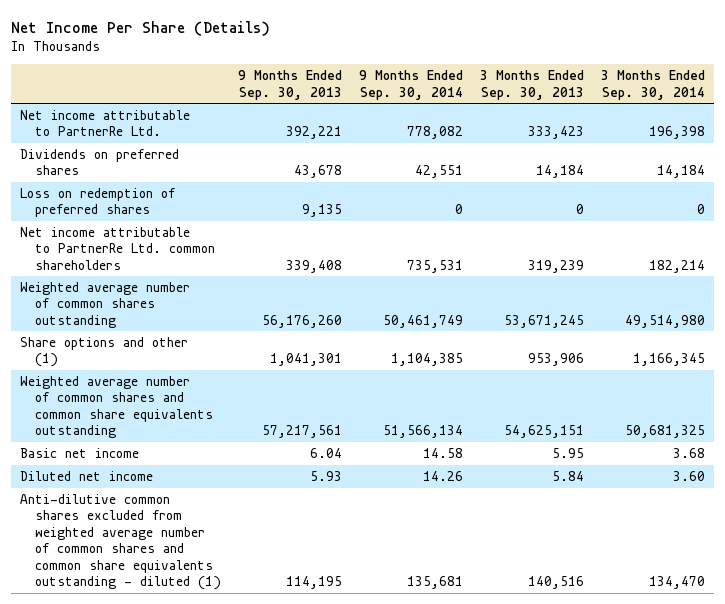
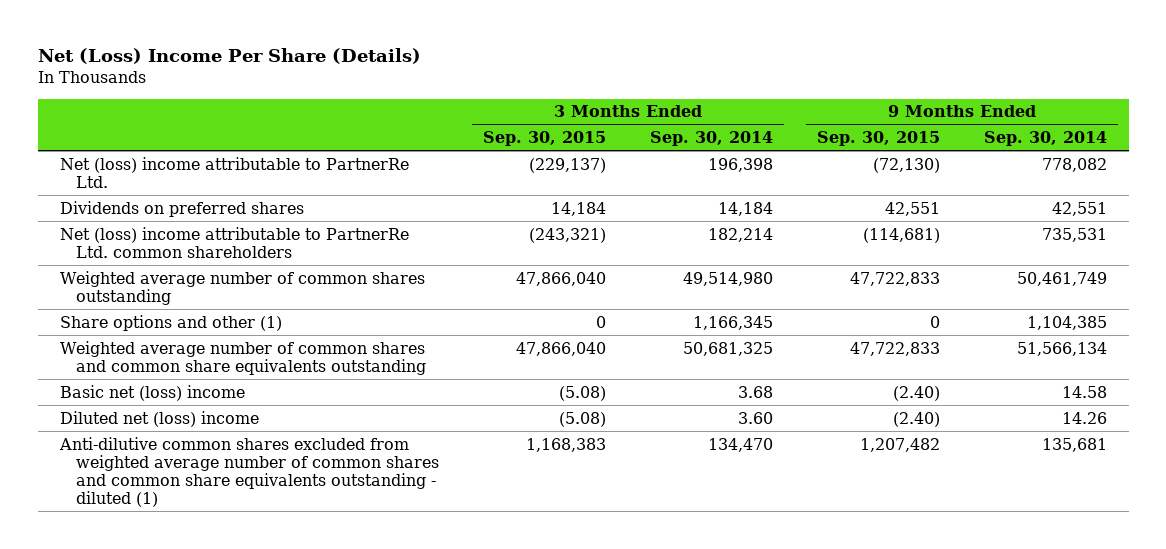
- Net Income Per Share (Details)
+ Net (Loss) Income Per Share (Details)
- | 9 Months Ended Sep. 30, 2013 | 9 Months Ended Sep. 30, 2014 | 3 Months Ended Sep. 30, 2013 | 3 Months Ended Sep. 30, 2014
+ | 3 Months Ended Sep. 30, 2015 | 3 Months Ended Sep. 30, 2014 | 9 Months Ended Sep. 30, 2015 | 9 Months Ended Sep. 30, 2014
- Net income attributable to PartnerRe Ltd. | 392,221 | 778,082 | 333,423 | 196,398
+ Net (loss) income attributable to PartnerRe Ltd. | (229,137) | 196,398 | (72,130) | 778,082
- Loss on redemption of preferred shares | 9,135 | 0 | 0 | 0
- Net income attributable to PartnerRe Ltd. common shareholders | 339,408 | 735,531 | 319,239 | 182,214
+ Net (loss) income attributable to PartnerRe Ltd. common shareholders | (243,321) | 182,214 | (114,681) | 735,531
- Basic net income | 6.04 | 14.58 | 5.95 | 3.68
- Diluted net income | 5.93 | 14.26 | 5.84 | 3.60
+ Basic net (loss) income | (5.08) | 3.68 | (2.40) | 14.58
+ Diluted net (loss) income | (5.08) | 3.60 | (2.40) | 14.26

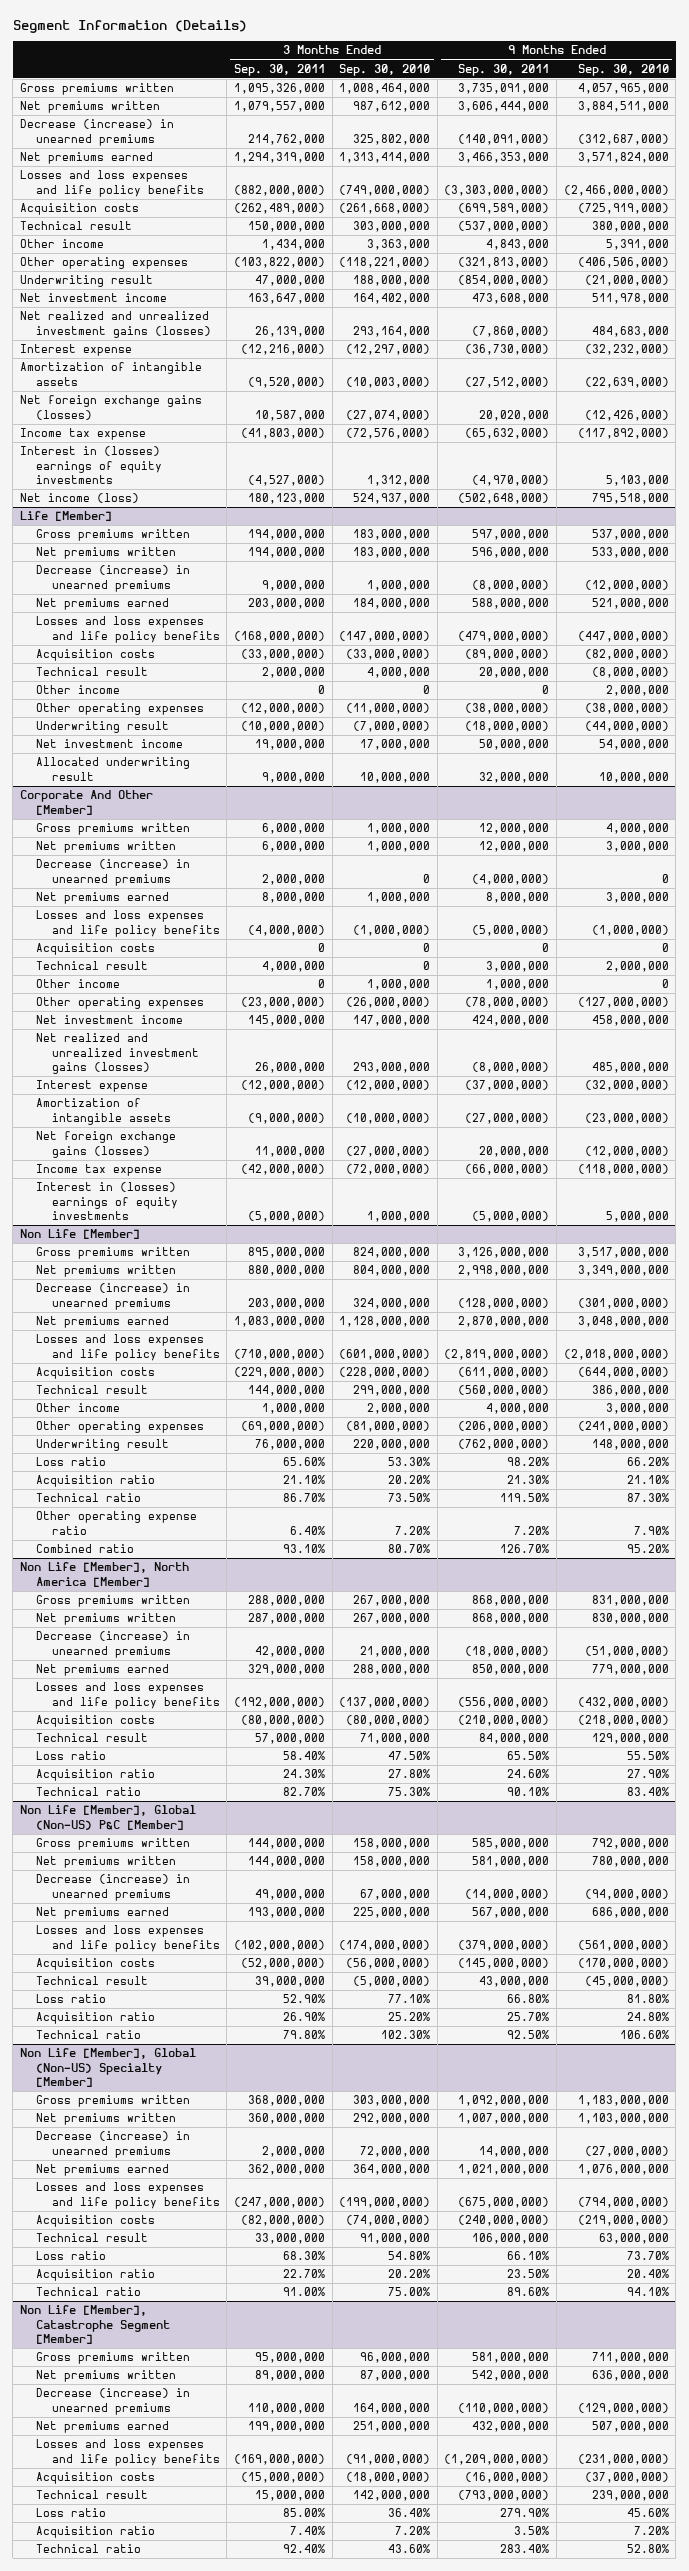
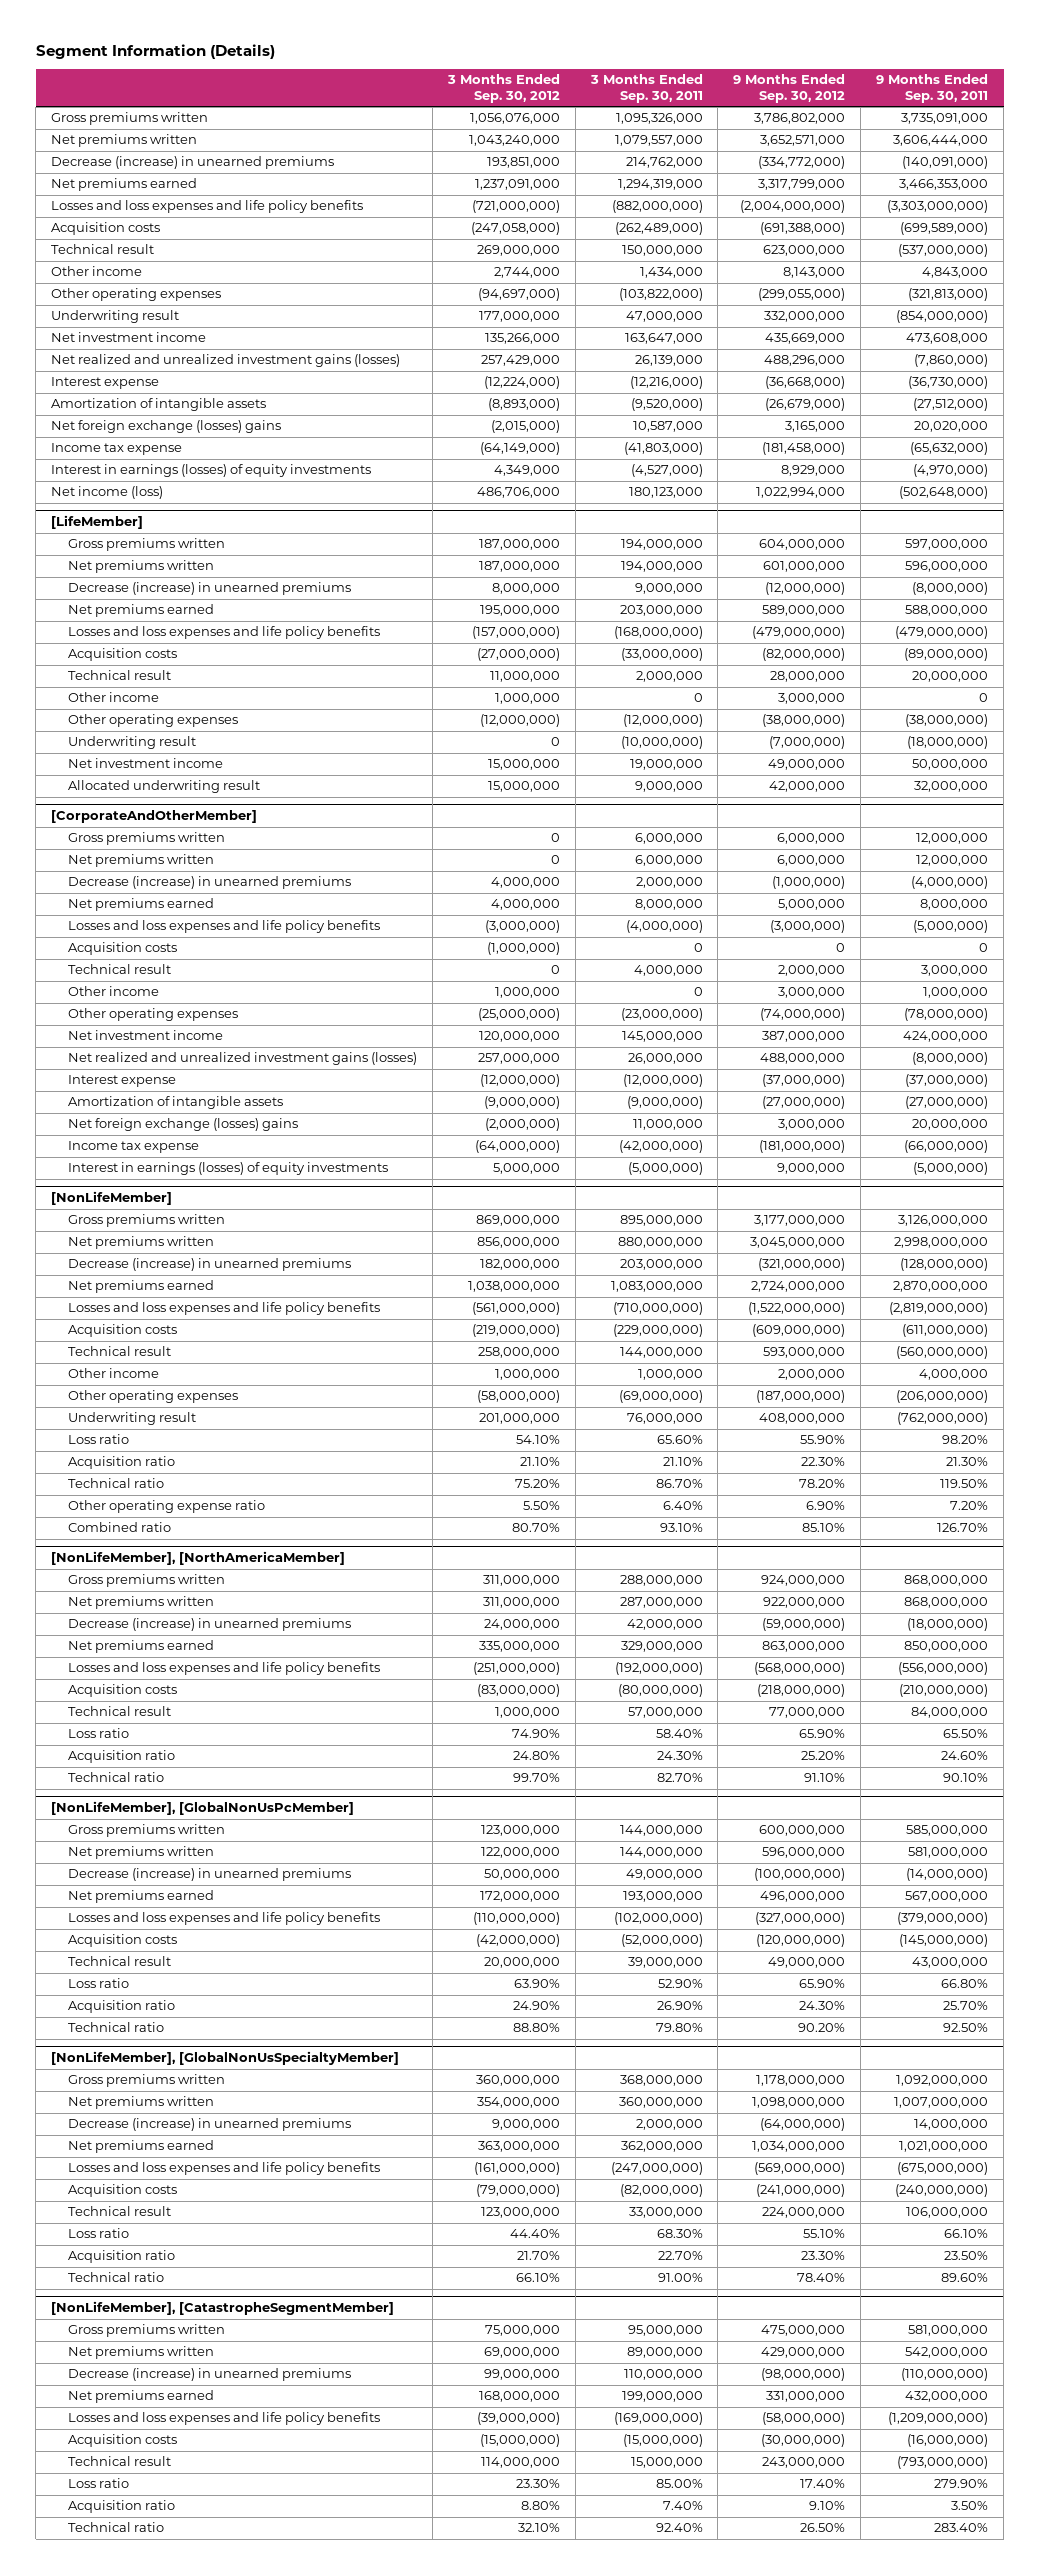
- | 3 Months Ended Sep. 30, 2011 | 3 Months Ended Sep. 30, 2010 | 9 Months Ended Sep. 30, 2011 | 9 Months Ended Sep. 30, 2010
+ | 3 Months Ended Sep. 30, 2012 | 3 Months Ended Sep. 30, 2011 | 9 Months Ended Sep. 30, 2012 | 9 Months Ended Sep. 30, 2011
- Net foreign exchange gains (losses) | 10,587,000 | (27,074,000) | 20,020,000 | (12,426,000)
+ Net foreign exchange (losses) gains | (2,015,000) | 10,587,000 | 3,165,000 | 20,020,000
- Interest in (losses) earnings of equity investments | (4,527,000) | 1,312,000 | (4,970,000) | 5,103,000
+ Interest in earnings (losses) of equity investments | 4,349,000 | (4,527,000) | 8,929,000 | (4,970,000)
- Life [Member]
+ [LifeMember]
- Corporate And Other [Member]
+ [CorporateAndOtherMember]
- Net foreign exchange gains (losses) | 11,000,000 | (27,000,000) | 20,000,000 | (12,000,000)
+ Net foreign exchange (losses) gains | (2,000,000) | 11,000,000 | 3,000,000 | 20,000,000
- Interest in (losses) earnings of equity investments | (5,000,000) | 1,000,000 | (5,000,000) | 5,000,000
- Non Life [Member]
+ Interest in earnings (losses) of equity investments | 5,000,000 | (5,000,000) | 9,000,000 | (5,000,000)
+ [NonLifeMember]
- Non Life [Member], North America [Member]
+ [NonLifeMember], [NorthAmericaMember]
- Non Life [Member], Global (Non-US) P&C [Member]
+ [NonLifeMember], [GlobalNonUsPcMember]
- Non Life [Member], Global (Non-US) Specialty [Member]
+ [NonLifeMember], [GlobalNonUsSpecialtyMember]
- Non Life [Member], Catastrophe Segment [Member]
+ [NonLifeMember], [CatastropheSegmentMember]

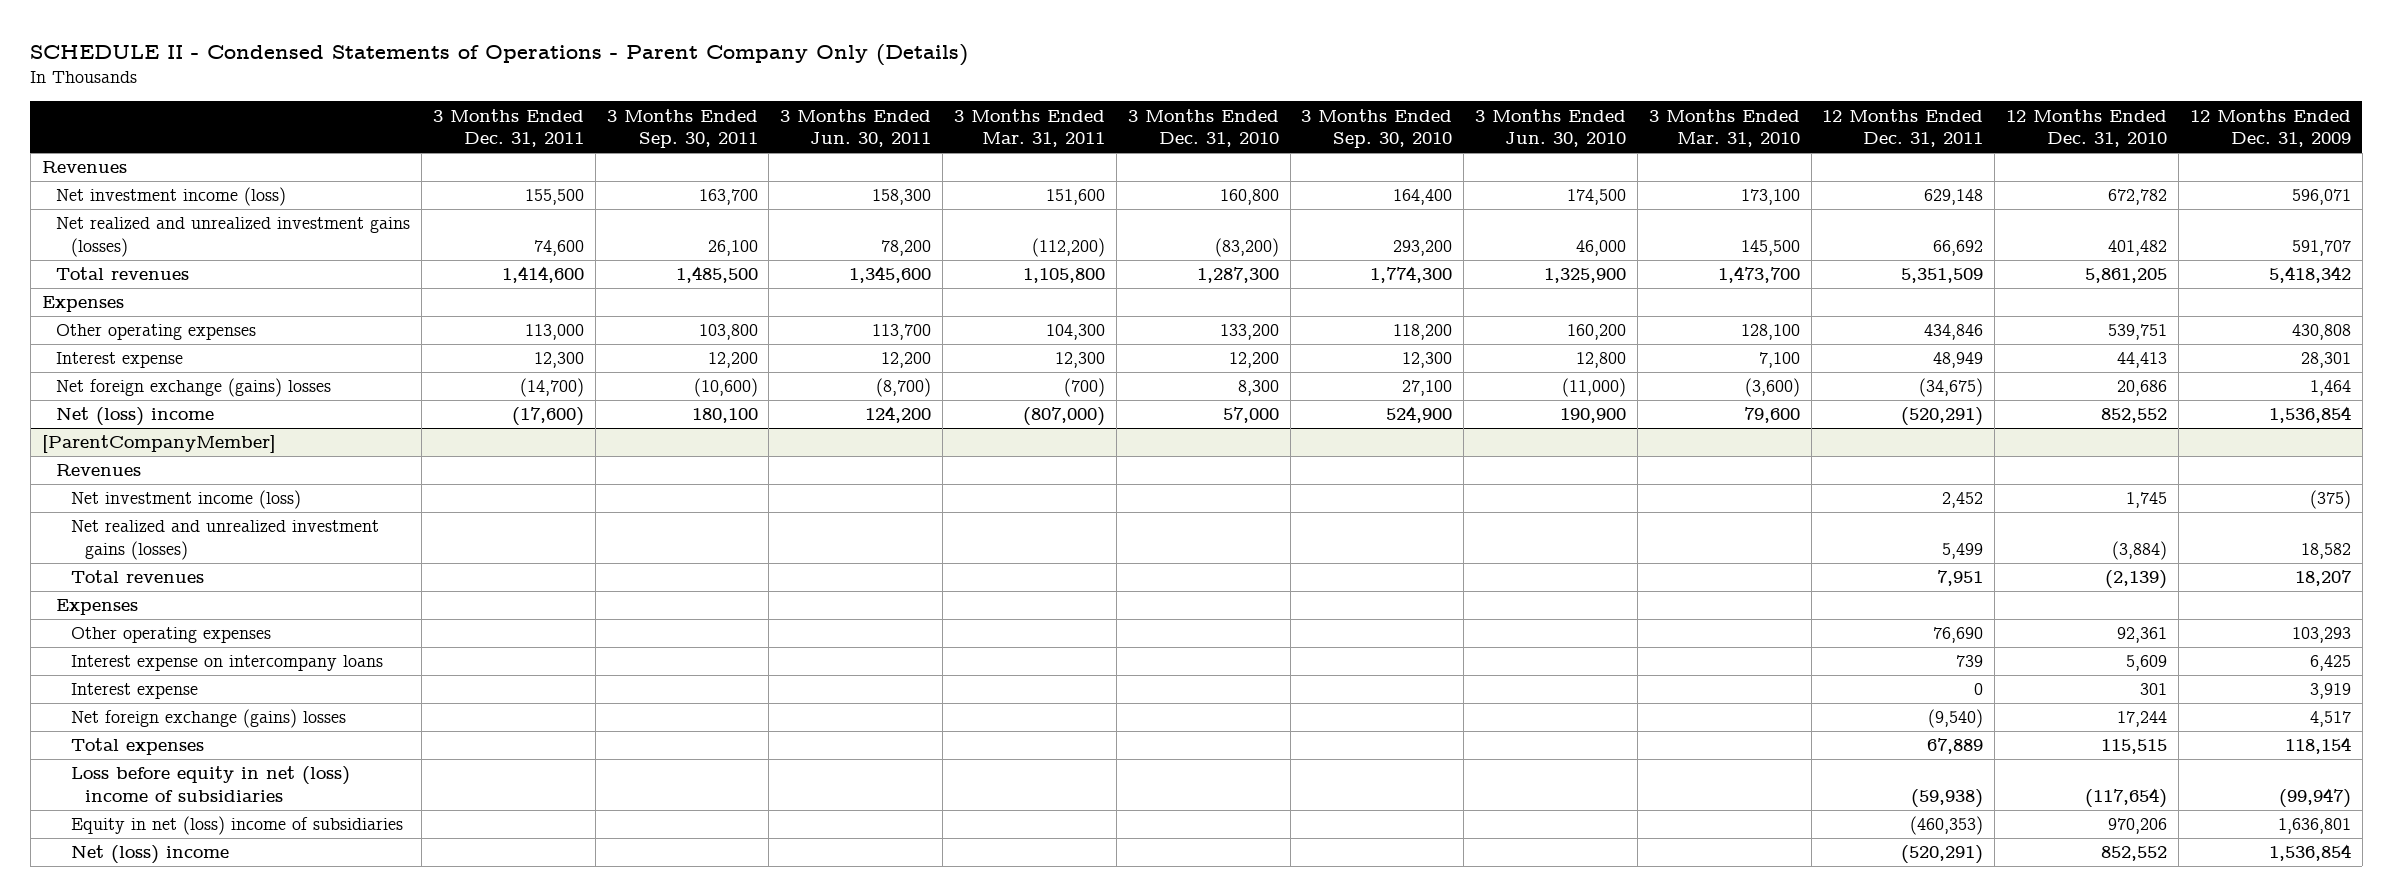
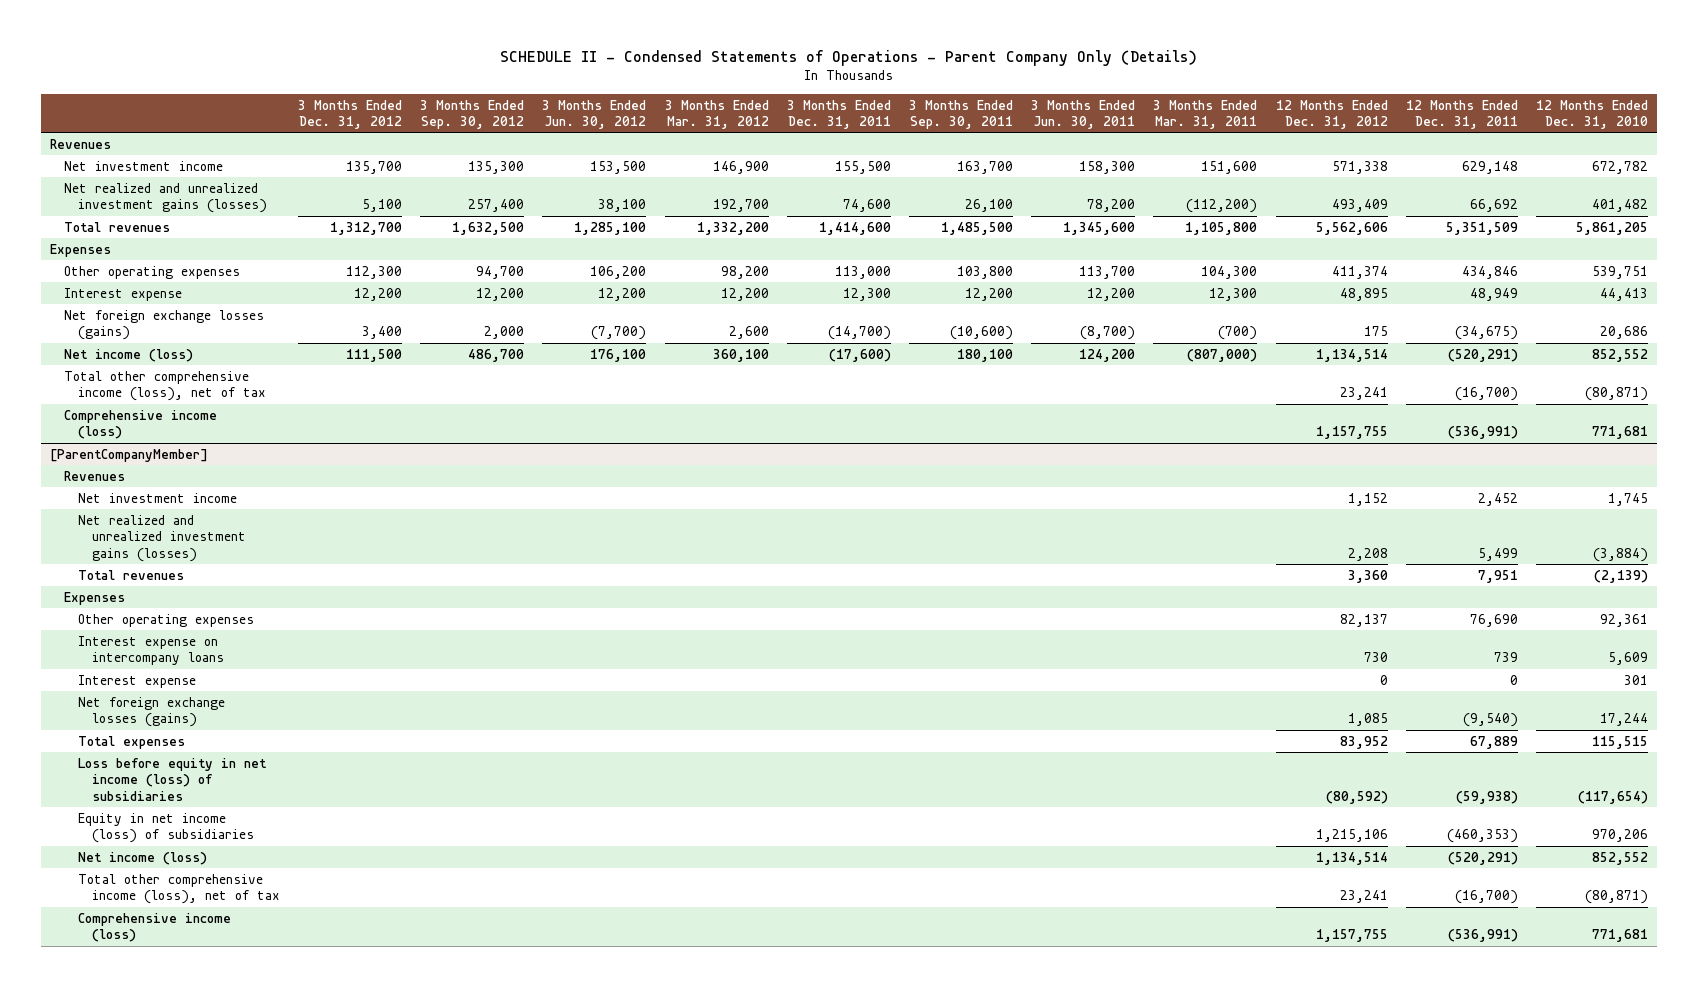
- | 3 Months Ended Dec. 31, 2011 | 3 Months Ended Sep. 30, 2011 | 3 Months Ended Jun. 30, 2011 | 3 Months Ended Mar. 31, 2011 | 3 Months Ended Dec. 31, 2010 | 3 Months Ended Sep. 30, 2010 | 3 Months Ended Jun. 30, 2010 | 3 Months Ended Mar. 31, 2010 | 12 Months Ended Dec. 31, 2011 | 12 Months Ended Dec. 31, 2010 | 12 Months Ended Dec. 31, 2009
+ | 3 Months Ended Dec. 31, 2012 | 3 Months Ended Sep. 30, 2012 | 3 Months Ended Jun. 30, 2012 | 3 Months Ended Mar. 31, 2012 | 3 Months Ended Dec. 31, 2011 | 3 Months Ended Sep. 30, 2011 | 3 Months Ended Jun. 30, 2011 | 3 Months Ended Mar. 31, 2011 | 12 Months Ended Dec. 31, 2012 | 12 Months Ended Dec. 31, 2011 | 12 Months Ended Dec. 31, 2010
- Net investment income (loss) | 155,500 | 163,700 | 158,300 | 151,600 | 160,800 | 164,400 | 174,500 | 173,100 | 629,148 | 672,782 | 596,071
+ Net investment income | 135,700 | 135,300 | 153,500 | 146,900 | 155,500 | 163,700 | 158,300 | 151,600 | 571,338 | 629,148 | 672,782
- Net foreign exchange (gains) losses | (14,700) | (10,600) | (8,700) | (700) | 8,300 | 27,100 | (11,000) | (3,600) | (34,675) | 20,686 | 1,464
- Net (loss) income | (17,600) | 180,100 | 124,200 | (807,000) | 57,000 | 524,900 | 190,900 | 79,600 | (520,291) | 852,552 | 1,536,854
+ Net foreign exchange losses (gains) | 3,400 | 2,000 | (7,700) | 2,600 | (14,700) | (10,600) | (8,700) | (700) | 175 | (34,675) | 20,686
+ Net income (loss) | 111,500 | 486,700 | 176,100 | 360,100 | (17,600) | 180,100 | 124,200 | (807,000) | 1,134,514 | (520,291) | 852,552
+ Total other comprehensive income (loss), net of tax | | | | | | | | | 23,241 | (16,700) | (80,871)
+ Comprehensive income (loss) | | | | | | | | | 1,157,755 | (536,991) | 771,681
@ [ParentCompanyMember]
- Net investment income (loss) | | | | | | | | | 2,452 | 1,745 | (375)
+ Net investment income | | | | | | | | | 1,152 | 2,452 | 1,745
- Net foreign exchange (gains) losses | | | | | | | | | (9,540) | 17,244 | 4,517
+ Net foreign exchange losses (gains) | | | | | | | | | 1,085 | (9,540) | 17,244
- Loss before equity in net (loss) income of subsidiaries | | | | | | | | | (59,938) | (117,654) | (99,947)
- Equity in net (loss) income of subsidiaries | | | | | | | | | (460,353) | 970,206 | 1,636,801
- Net (loss) income | | | | | | | | | (520,291) | 852,552 | 1,536,854
+ Loss before equity in net income (loss) of subsidiaries | | | | | | | | | (80,592) | (59,938) | (117,654)
+ Equity in net income (loss) of subsidiaries | | | | | | | | | 1,215,106 | (460,353) | 970,206
+ Net income (loss) | | | | | | | | | 1,134,514 | (520,291) | 852,552
+ Total other comprehensive income (loss), net of tax | | | | | | | | | 23,241 | (16,700) | (80,871)
+ Comprehensive income (loss) | | | | | | | | | 1,157,755 | (536,991) | 771,681

